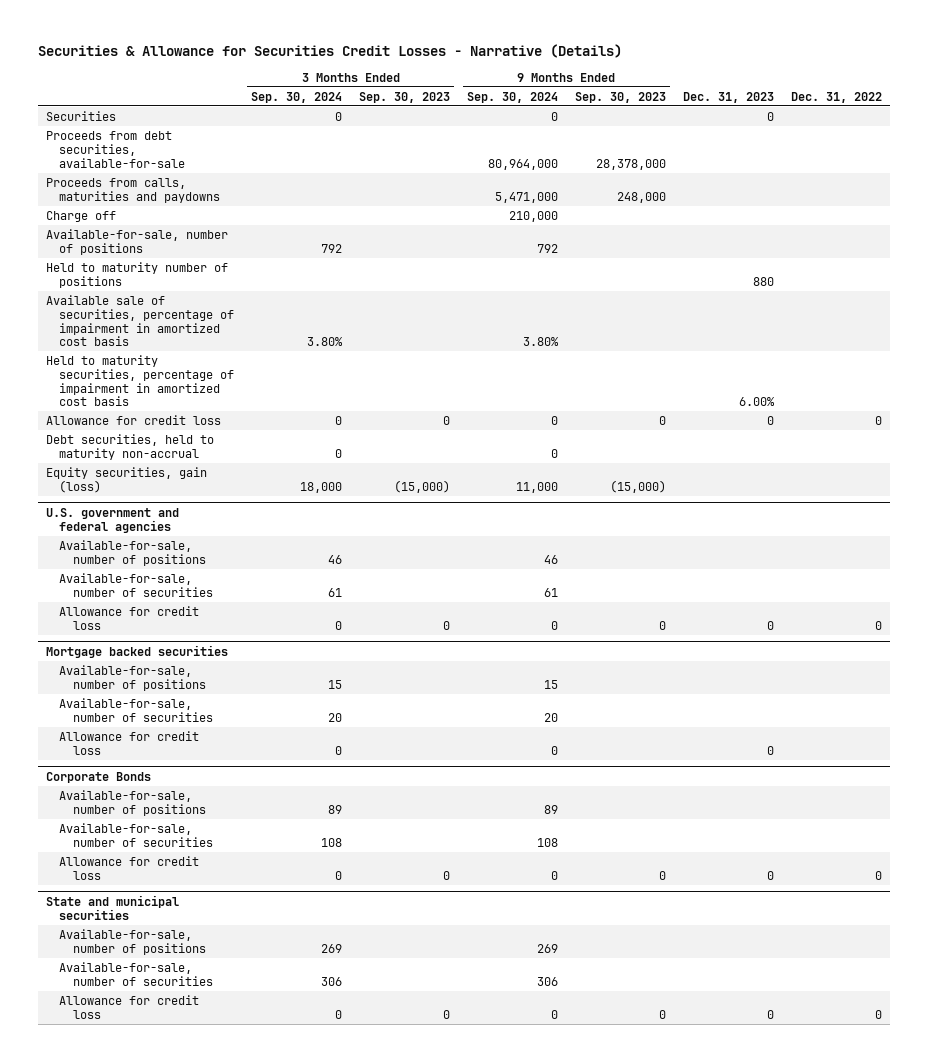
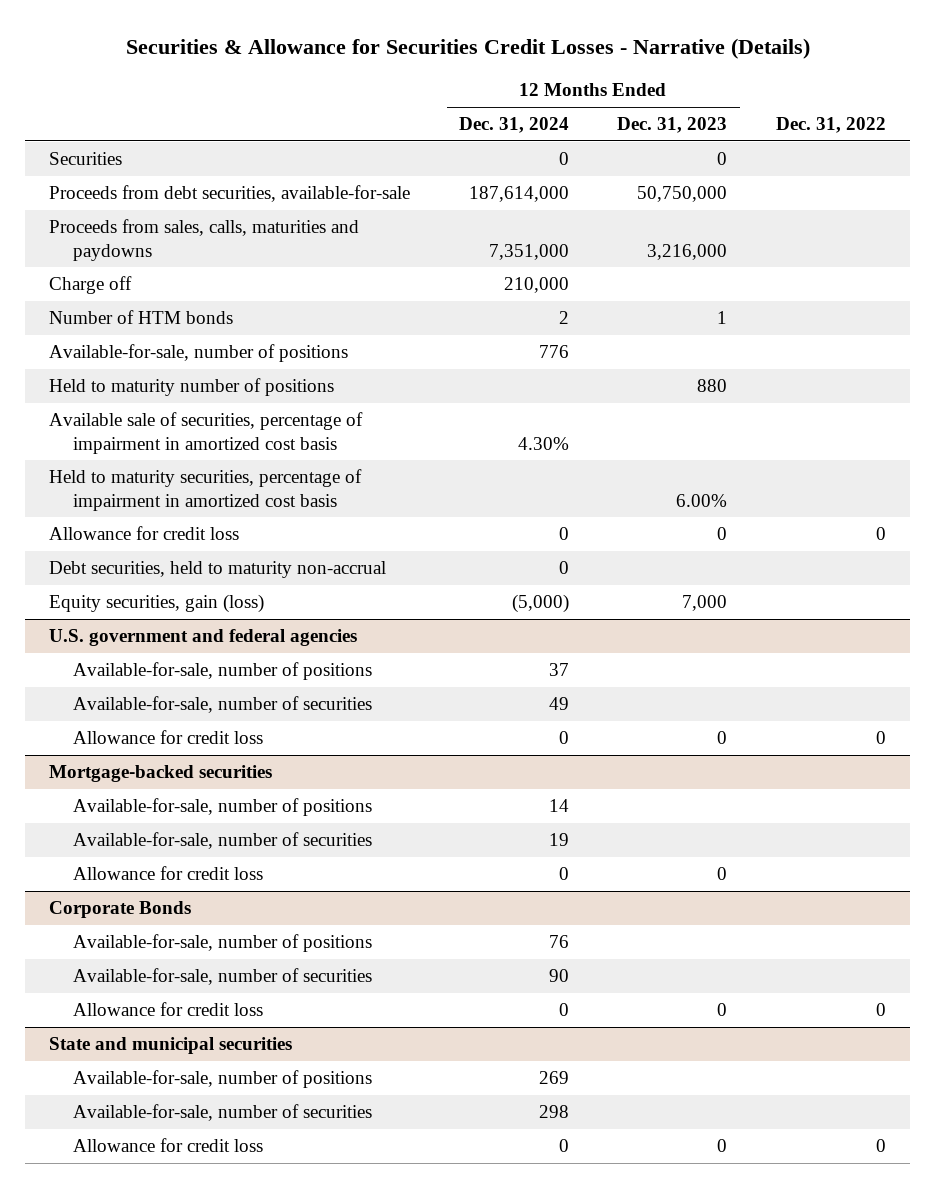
- | 3 Months Ended Sep. 30, 2024 | 3 Months Ended Sep. 30, 2023 | 9 Months Ended Sep. 30, 2024 | 9 Months Ended Sep. 30, 2023 | Dec. 31, 2023 | Dec. 31, 2022
+ | 12 Months Ended Dec. 31, 2024 | 12 Months Ended Dec. 31, 2023 | Dec. 31, 2022
- Proceeds from calls, maturities and paydowns | | | 5,471,000 | 248,000 | |
+ Proceeds from sales, calls, maturities and paydowns | 7,351,000 | 3,216,000 |
+ Number of HTM bonds | 2 | 1 |
- Mortgage backed securities
+ Mortgage-backed securities

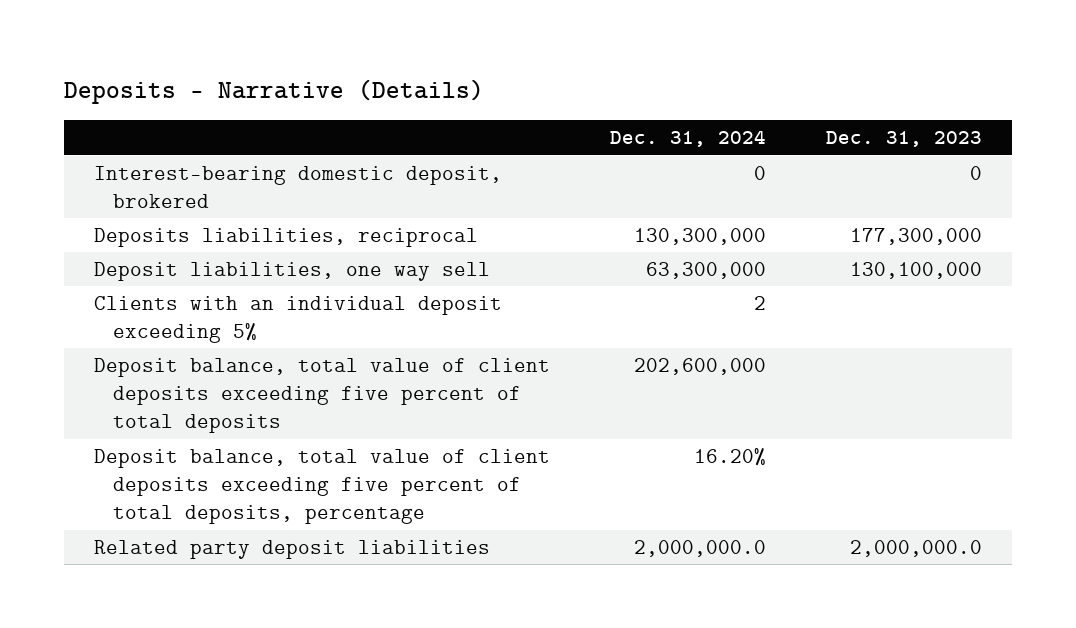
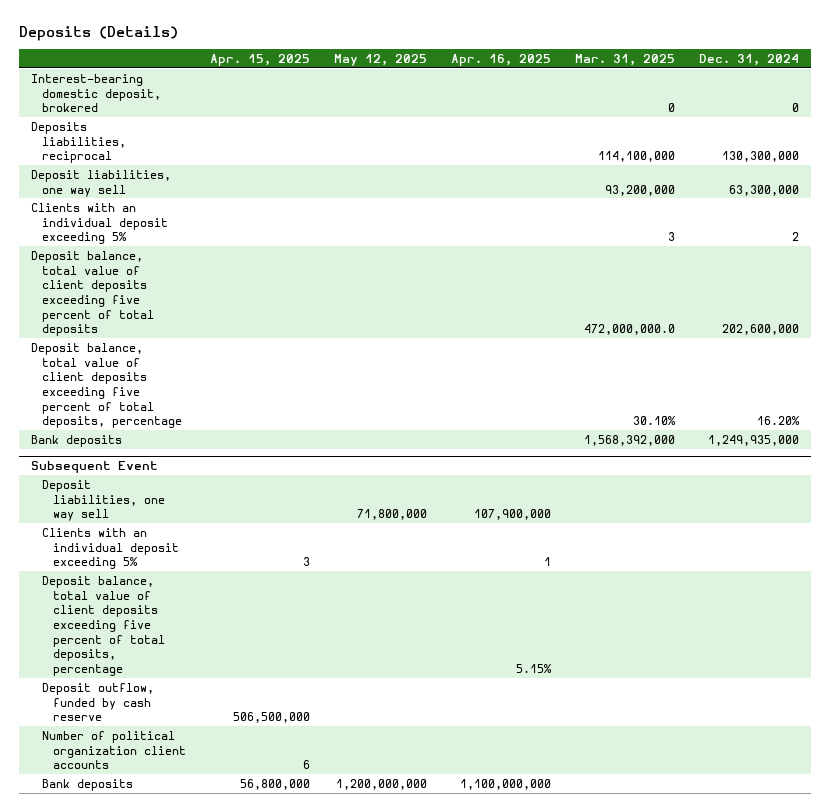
- Deposits - Narrative (Details)
+ Deposits (Details)
- | Dec. 31, 2024 | Dec. 31, 2023
+ | Apr. 15, 2025 | May 12, 2025 | Apr. 16, 2025 | Mar. 31, 2025 | Dec. 31, 2024
- Related party deposit liabilities | 2,000,000.0 | 2,000,000.0
+ Bank deposits | | | | 1,568,392,000 | 1,249,935,000
+ Subsequent Event
+ Deposit liabilities, one way sell | | 71,800,000 | 107,900,000 | |
+ Clients with an individual deposit exceeding 5% | 3 | | 1 | |
+ Deposit balance, total value of client deposits exceeding five percent of total deposits, percentage | | | 5.15% | |
+ Deposit outflow, funded by cash reserve | 506,500,000 | | | |
+ Number of political organization client accounts | 6 | | | |
+ Bank deposits | 56,800,000 | 1,200,000,000 | 1,100,000,000 | |

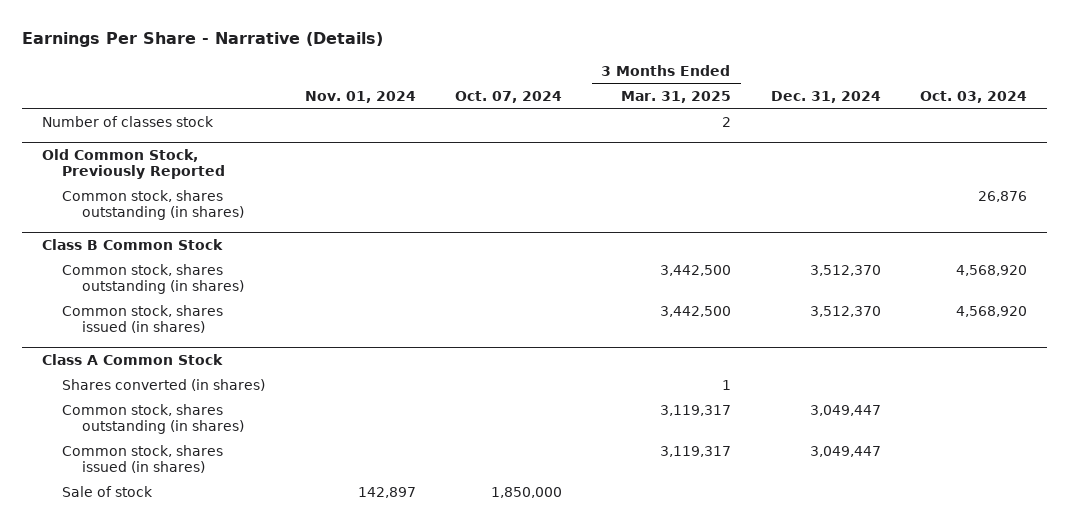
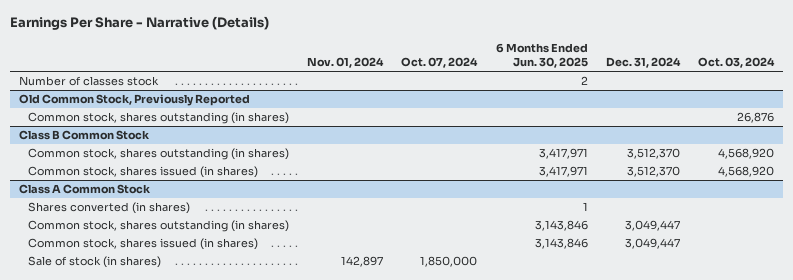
- | Nov. 01, 2024 | Oct. 07, 2024 | 3 Months Ended Mar. 31, 2025 | Dec. 31, 2024 | Oct. 03, 2024
+ | Nov. 01, 2024 | Oct. 07, 2024 | 6 Months Ended Jun. 30, 2025 | Dec. 31, 2024 | Oct. 03, 2024
@ Class A Common Stock
- Sale of stock | 142,897 | 1,850,000 | | |
+ Sale of stock (in shares) | 142,897 | 1,850,000 | | |

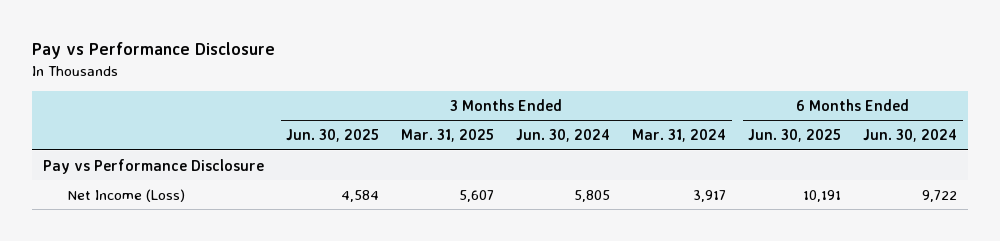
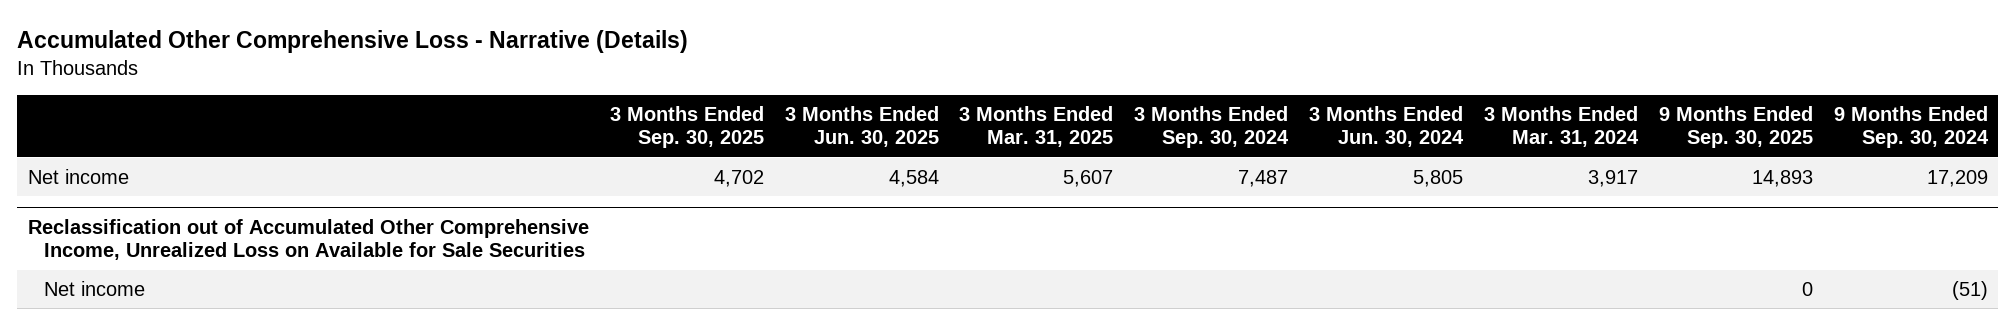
- Pay vs Performance Disclosure
+ Accumulated Other Comprehensive Loss - Narrative (Details)
- | 3 Months Ended Jun. 30, 2025 | 3 Months Ended Mar. 31, 2025 | 3 Months Ended Jun. 30, 2024 | 3 Months Ended Mar. 31, 2024 | 6 Months Ended Jun. 30, 2025 | 6 Months Ended Jun. 30, 2024
+ | 3 Months Ended Sep. 30, 2025 | 3 Months Ended Jun. 30, 2025 | 3 Months Ended Mar. 31, 2025 | 3 Months Ended Sep. 30, 2024 | 3 Months Ended Jun. 30, 2024 | 3 Months Ended Mar. 31, 2024 | 9 Months Ended Sep. 30, 2025 | 9 Months Ended Sep. 30, 2024
- Pay vs Performance Disclosure
- Net Income (Loss) | 4,584 | 5,607 | 5,805 | 3,917 | 10,191 | 9,722
+ Net income | 4,702 | 4,584 | 5,607 | 7,487 | 5,805 | 3,917 | 14,893 | 17,209
+ Reclassification out of Accumulated Other Comprehensive Income, Unrealized Loss on Available for Sale Securities
+ Net income | | | | | | | 0 | (51)

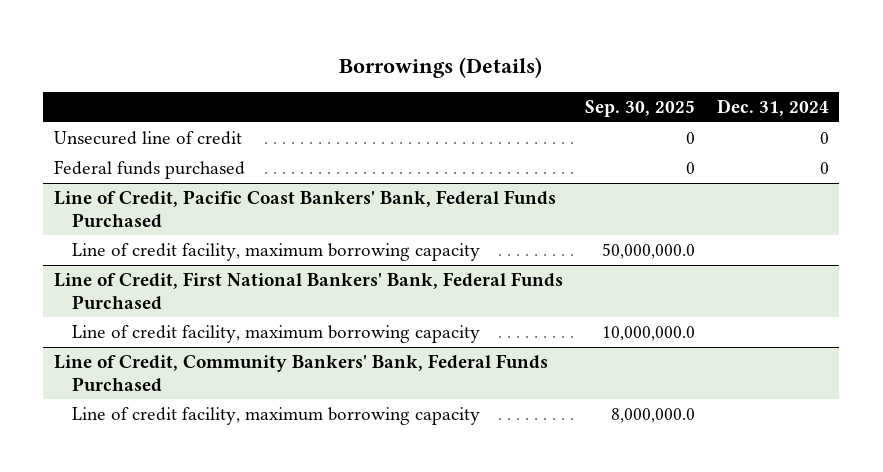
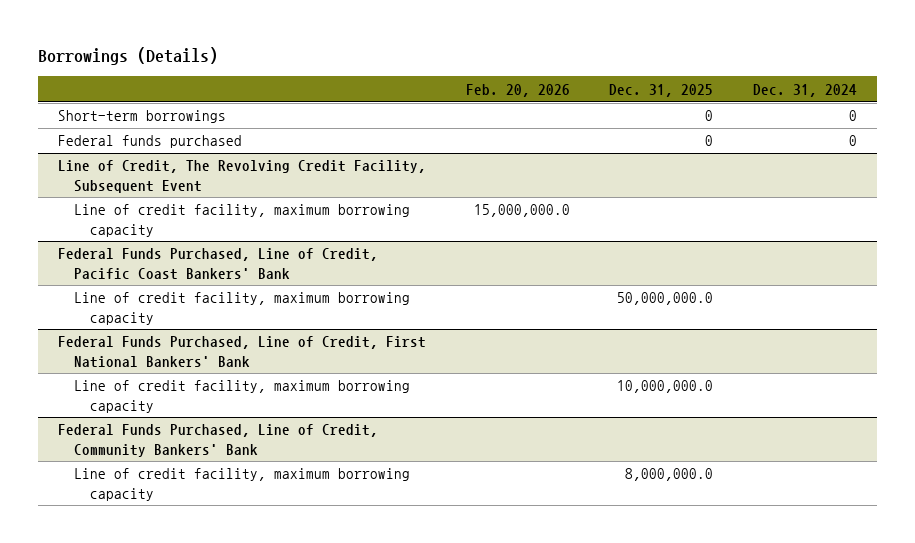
- | Sep. 30, 2025 | Dec. 31, 2024
+ | Feb. 20, 2026 | Dec. 31, 2025 | Dec. 31, 2024
- Unsecured line of credit | 0 | 0
+ Short-term borrowings | | 0 | 0
- Line of Credit, Pacific Coast Bankers' Bank, Federal Funds Purchased
+ Line of Credit, The Revolving Credit Facility, Subsequent Event
+ Line of credit facility, maximum borrowing capacity | 15,000,000.0 | |
+ Federal Funds Purchased, Line of Credit, Pacific Coast Bankers' Bank
- Line of Credit, First National Bankers' Bank, Federal Funds Purchased
+ Federal Funds Purchased, Line of Credit, First National Bankers' Bank
- Line of Credit, Community Bankers' Bank, Federal Funds Purchased
+ Federal Funds Purchased, Line of Credit, Community Bankers' Bank

